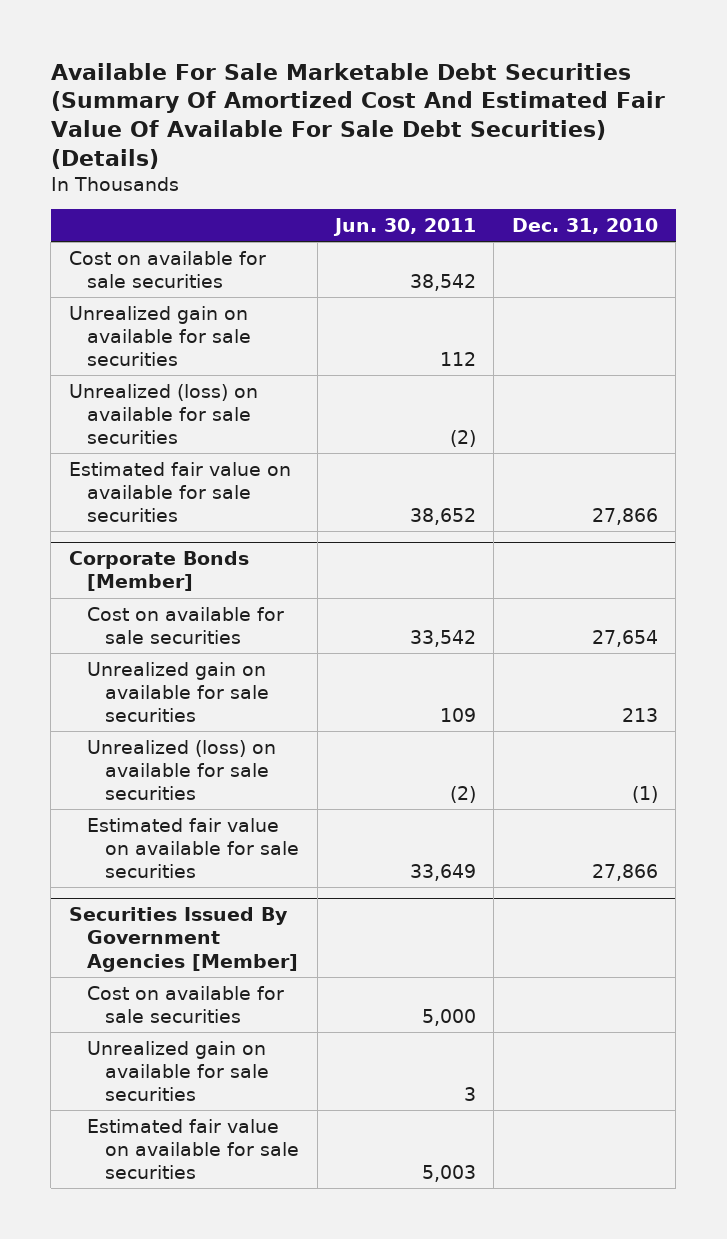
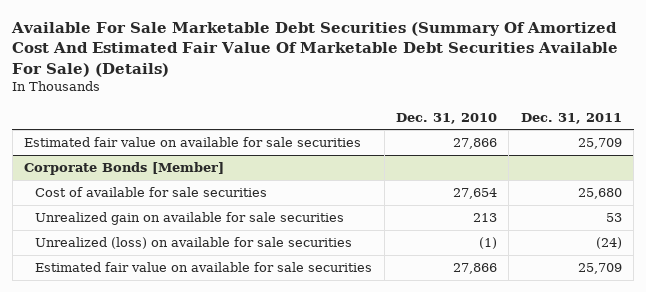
- Available For Sale Marketable Debt Securities (Summary Of Amortized Cost And Estimated Fair Value Of Available For Sale Debt Securities) (Details)
+ Available For Sale Marketable Debt Securities (Summary Of Amortized Cost And Estimated Fair Value Of Marketable Debt Securities Available For Sale) (Details)
- | Jun. 30, 2011 | Dec. 31, 2010
+ | Dec. 31, 2010 | Dec. 31, 2011
- Cost on available for sale securities | 38,542 |
- Unrealized gain on available for sale securities | 112 |
- Unrealized (loss) on available for sale securities | (2) |
@ Corporate Bonds [Member]
- Cost on available for sale securities | 33,542 | 27,654
+ Cost of available for sale securities | 27,654 | 25,680
- Securities Issued By Government Agencies [Member]
- Cost on available for sale securities | 5,000 |
- Unrealized gain on available for sale securities | 3 |
- Estimated fair value on available for sale securities | 5,003 |

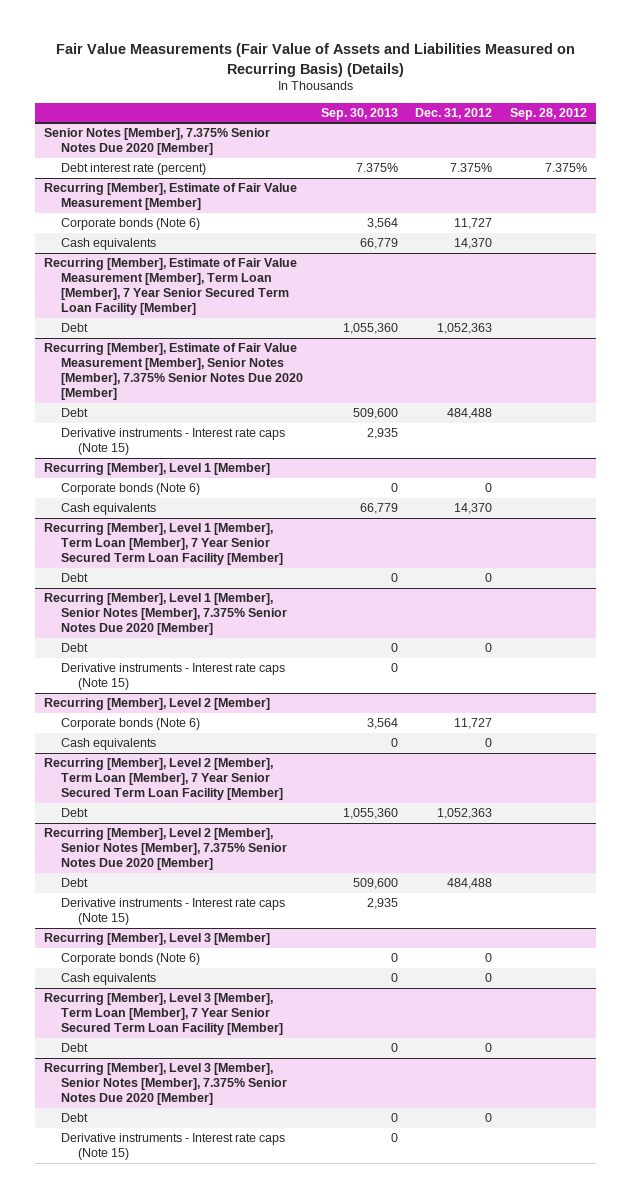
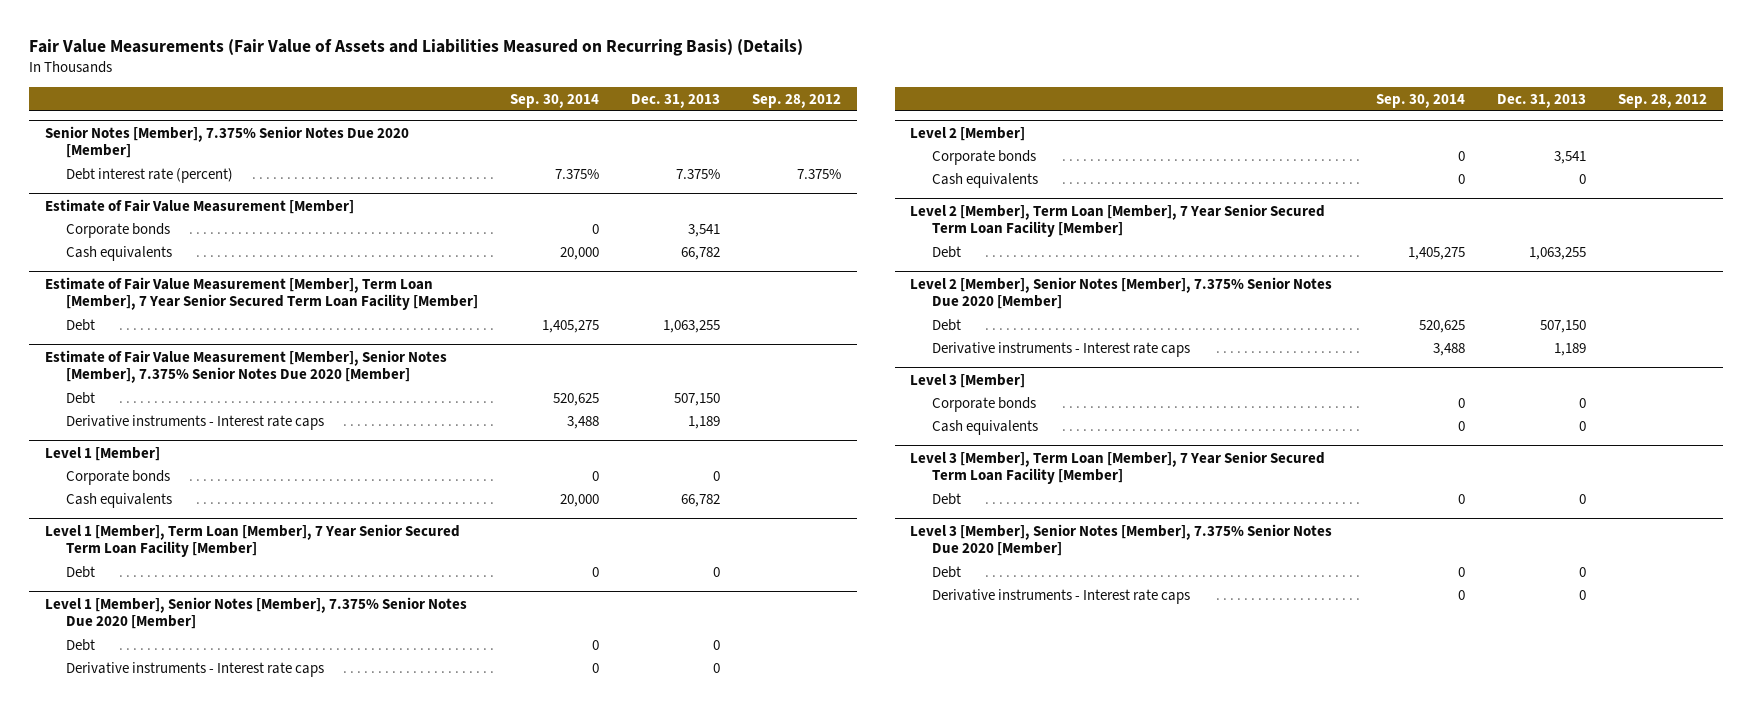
- | Sep. 30, 2013 | Dec. 31, 2012 | Sep. 28, 2012
+ | Sep. 30, 2014 | Dec. 31, 2013 | Sep. 28, 2012
- Recurring [Member], Estimate of Fair Value Measurement [Member]
- Corporate bonds (Note 6) | 3,564 | 11,727 |
+ Estimate of Fair Value Measurement [Member]
+ Corporate bonds | 0 | 3,541 |
- Recurring [Member], Estimate of Fair Value Measurement [Member], Term Loan [Member], 7 Year Senior Secured Term Loan Facility [Member]
+ Estimate of Fair Value Measurement [Member], Term Loan [Member], 7 Year Senior Secured Term Loan Facility [Member]
- Recurring [Member], Estimate of Fair Value Measurement [Member], Senior Notes [Member], 7.375% Senior Notes Due 2020 [Member]
+ Estimate of Fair Value Measurement [Member], Senior Notes [Member], 7.375% Senior Notes Due 2020 [Member]
- Derivative instruments - Interest rate caps (Note 15) | 2,935 | |
- Recurring [Member], Level 1 [Member]
- Corporate bonds (Note 6) | 0 | 0 |
+ Derivative instruments - Interest rate caps | 3,488 | 1,189 |
+ Level 1 [Member]
+ Corporate bonds | 0 | 0 |
- Recurring [Member], Level 1 [Member], Term Loan [Member], 7 Year Senior Secured Term Loan Facility [Member]
+ Level 1 [Member], Term Loan [Member], 7 Year Senior Secured Term Loan Facility [Member]
- Recurring [Member], Level 1 [Member], Senior Notes [Member], 7.375% Senior Notes Due 2020 [Member]
+ Level 1 [Member], Senior Notes [Member], 7.375% Senior Notes Due 2020 [Member]
- Derivative instruments - Interest rate caps (Note 15) | 0 | |
- Recurring [Member], Level 2 [Member]
- Corporate bonds (Note 6) | 3,564 | 11,727 |
+ Derivative instruments - Interest rate caps | 0 | 0 |
+ Level 2 [Member]
+ Corporate bonds | 0 | 3,541 |
- Recurring [Member], Level 2 [Member], Term Loan [Member], 7 Year Senior Secured Term Loan Facility [Member]
+ Level 2 [Member], Term Loan [Member], 7 Year Senior Secured Term Loan Facility [Member]
- Recurring [Member], Level 2 [Member], Senior Notes [Member], 7.375% Senior Notes Due 2020 [Member]
+ Level 2 [Member], Senior Notes [Member], 7.375% Senior Notes Due 2020 [Member]
- Derivative instruments - Interest rate caps (Note 15) | 2,935 | |
- Recurring [Member], Level 3 [Member]
- Corporate bonds (Note 6) | 0 | 0 |
+ Derivative instruments - Interest rate caps | 3,488 | 1,189 |
+ Level 3 [Member]
+ Corporate bonds | 0 | 0 |
- Recurring [Member], Level 3 [Member], Term Loan [Member], 7 Year Senior Secured Term Loan Facility [Member]
+ Level 3 [Member], Term Loan [Member], 7 Year Senior Secured Term Loan Facility [Member]
- Recurring [Member], Level 3 [Member], Senior Notes [Member], 7.375% Senior Notes Due 2020 [Member]
+ Level 3 [Member], Senior Notes [Member], 7.375% Senior Notes Due 2020 [Member]
- Derivative instruments - Interest rate caps (Note 15) | 0 | |
+ Derivative instruments - Interest rate caps | 0 | 0 |

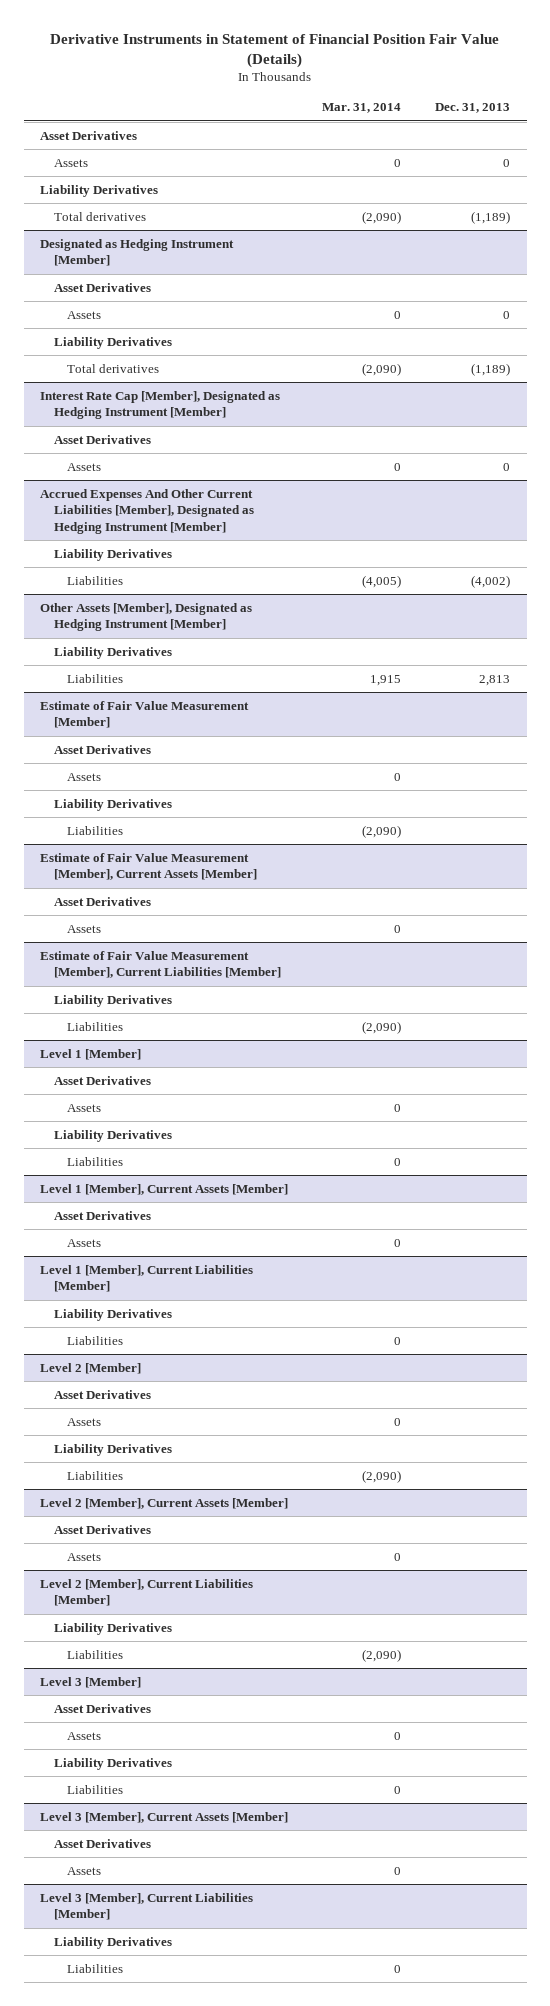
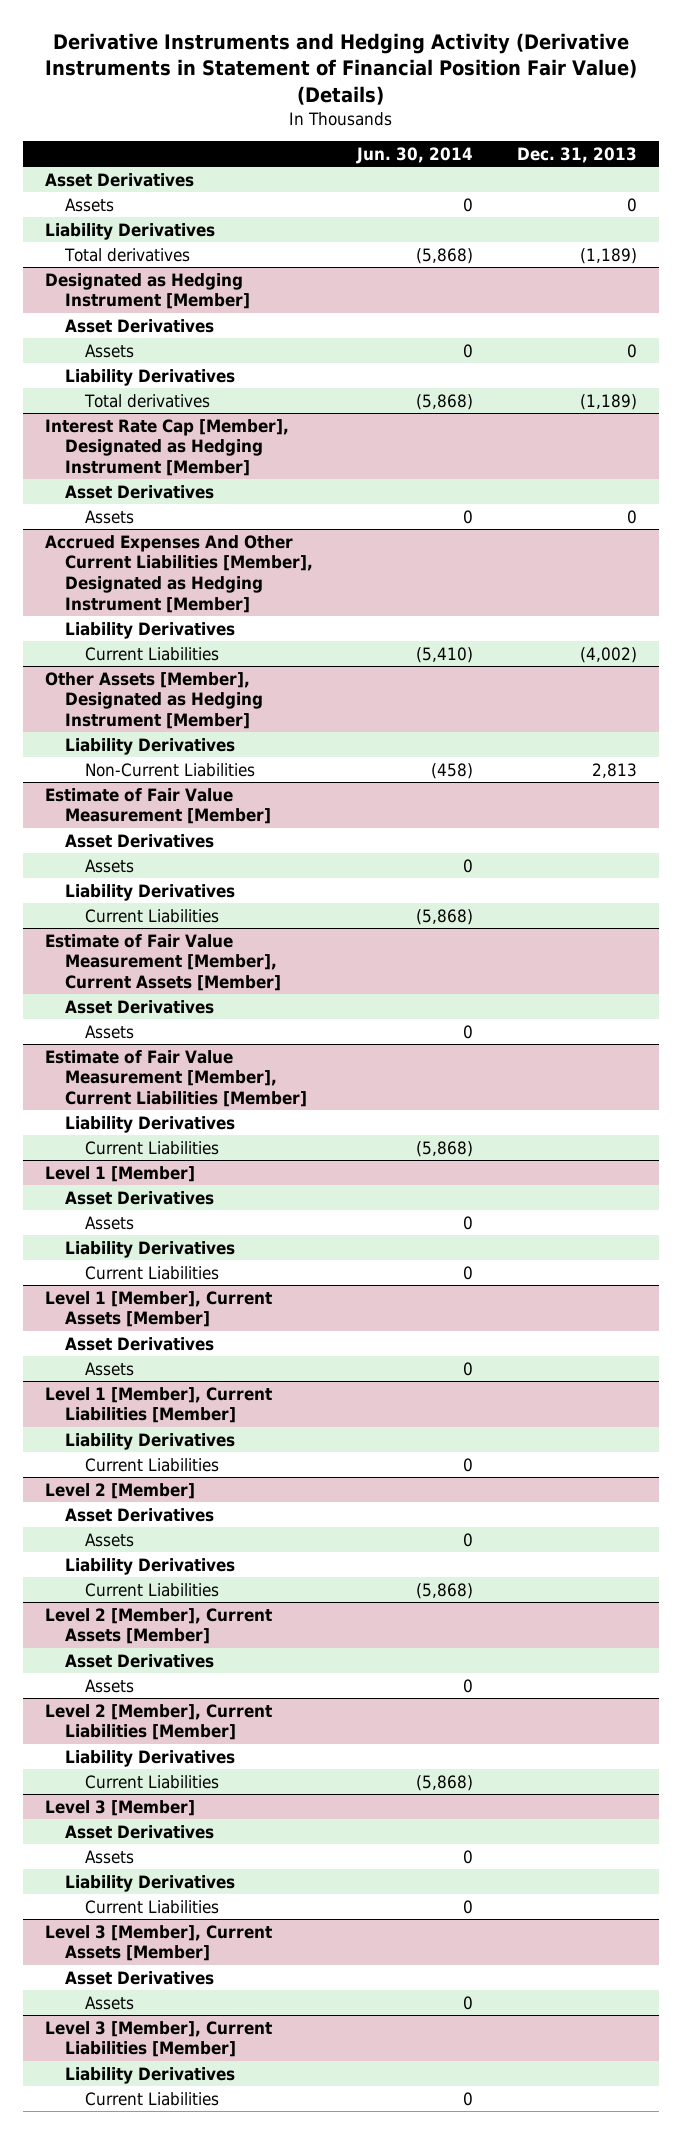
- Derivative Instruments in Statement of Financial Position Fair Value (Details)
+ Derivative Instruments and Hedging Activity (Derivative Instruments in Statement of Financial Position Fair Value) (Details)
- | Mar. 31, 2014 | Dec. 31, 2013
+ | Jun. 30, 2014 | Dec. 31, 2013
@ Accrued Expenses And Other Current Liabilities [Member], Designated as Hedging Instrument [Member]
- Liabilities | (4,005) | (4,002)
+ Current Liabilities | (5,410) | (4,002)
@ Other Assets [Member], Designated as Hedging Instrument [Member]
- Liabilities | 1,915 | 2,813
+ Non-Current Liabilities | (458) | 2,813
@ Estimate of Fair Value Measurement [Member]
- Liabilities | (2,090) |
+ Current Liabilities | (5,868) |
@ Estimate of Fair Value Measurement [Member], Current Liabilities [Member]
- Liabilities | (2,090) |
+ Current Liabilities | (5,868) |
@ Level 1 [Member]
- Liabilities | 0 |
+ Current Liabilities | 0 |
@ Level 1 [Member], Current Liabilities [Member]
- Liabilities | 0 |
+ Current Liabilities | 0 |
@ Level 2 [Member]
- Liabilities | (2,090) |
+ Current Liabilities | (5,868) |
@ Level 2 [Member], Current Liabilities [Member]
- Liabilities | (2,090) |
+ Current Liabilities | (5,868) |
@ Level 3 [Member]
- Liabilities | 0 |
+ Current Liabilities | 0 |
@ Level 3 [Member], Current Liabilities [Member]
- Liabilities | 0 |
+ Current Liabilities | 0 |

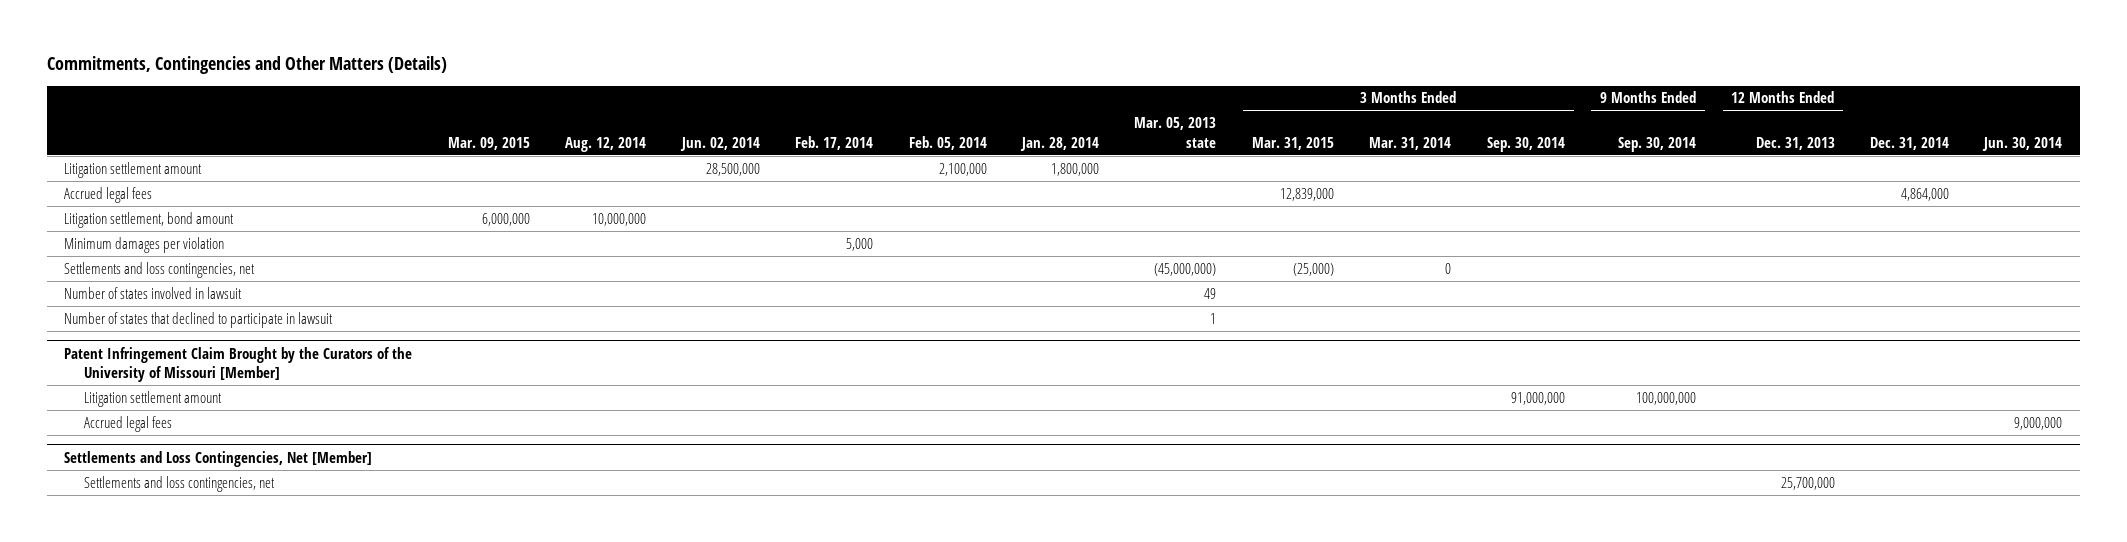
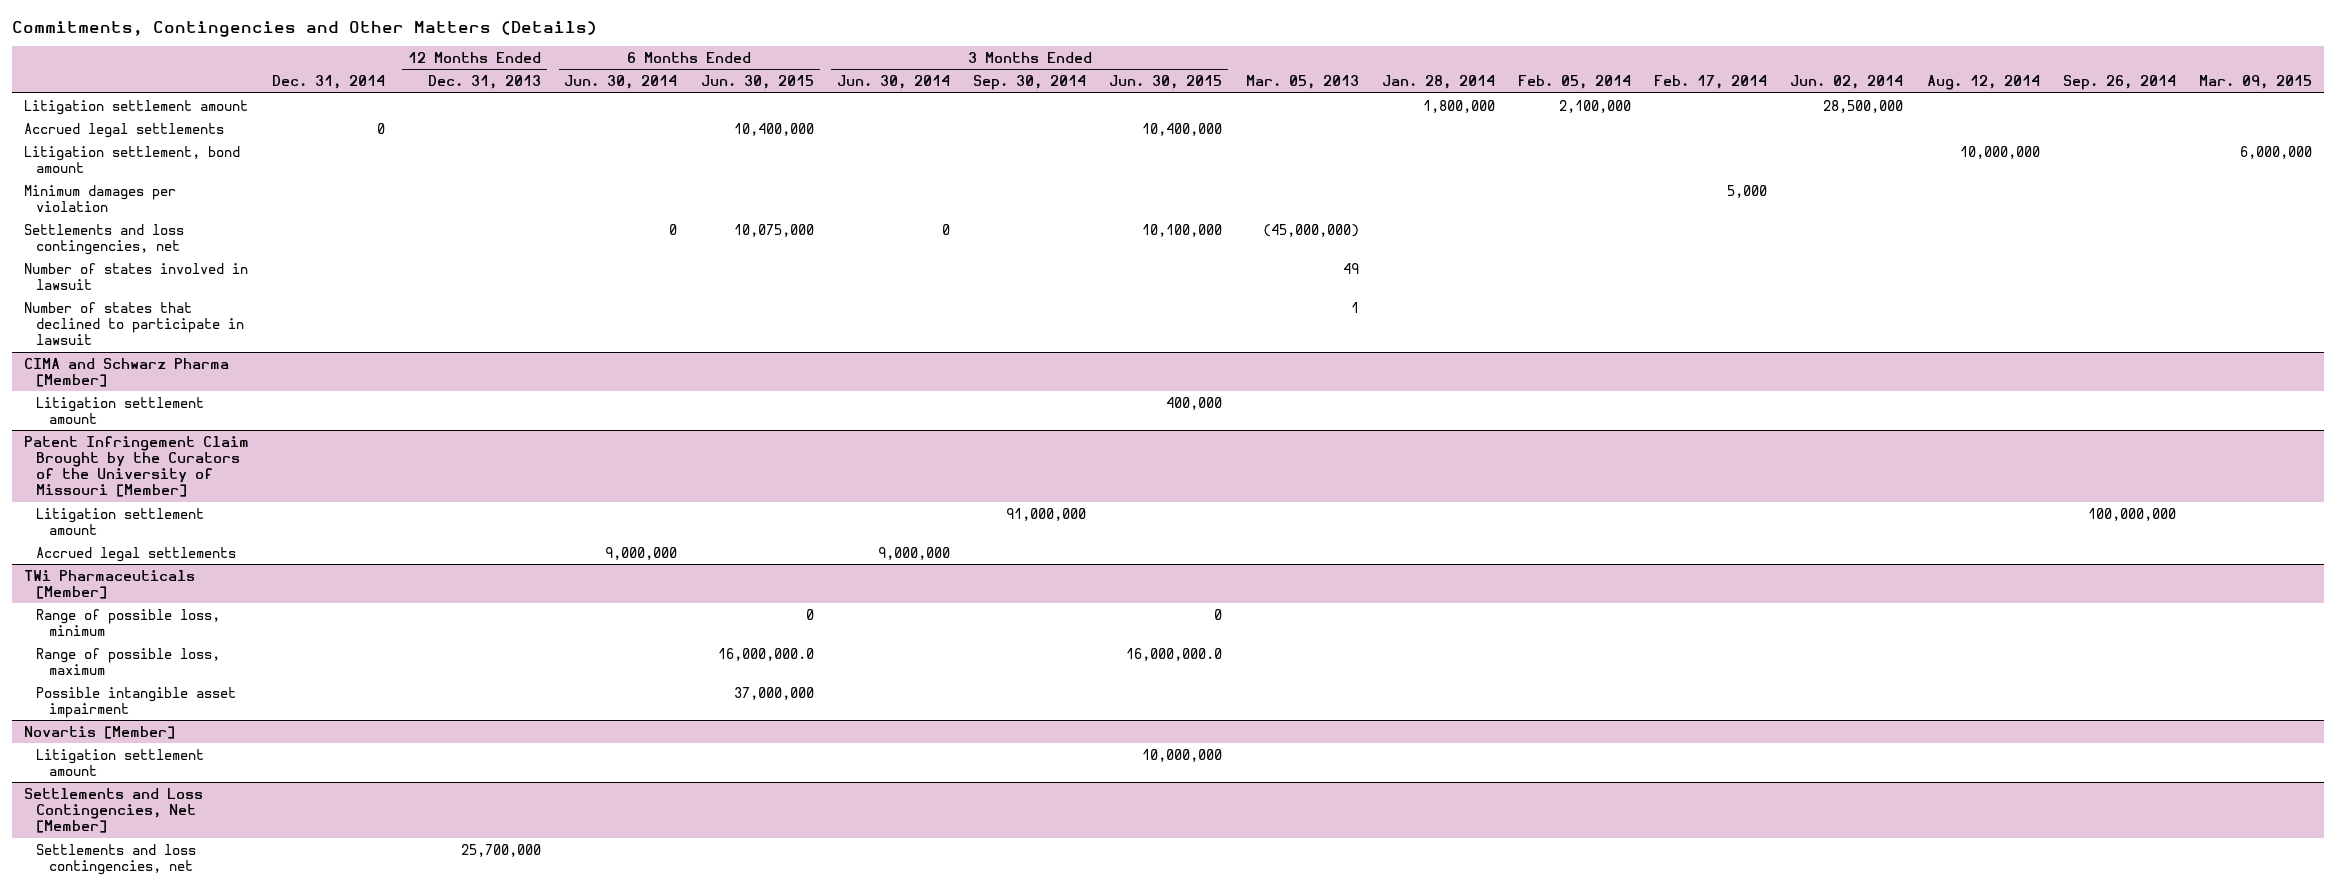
- | Mar. 09, 2015 | Aug. 12, 2014 | Jun. 02, 2014 | Feb. 17, 2014 | Feb. 05, 2014 | Jan. 28, 2014 | Mar. 05, 2013 state | 3 Months Ended Mar. 31, 2015 | 3 Months Ended Mar. 31, 2014 | 3 Months Ended Sep. 30, 2014 | 9 Months Ended Sep. 30, 2014 | 12 Months Ended Dec. 31, 2013 | Dec. 31, 2014 | Jun. 30, 2014
+ | Dec. 31, 2014 | 12 Months Ended Dec. 31, 2013 | 6 Months Ended Jun. 30, 2014 | 6 Months Ended Jun. 30, 2015 | 3 Months Ended Jun. 30, 2014 | 3 Months Ended Sep. 30, 2014 | 3 Months Ended Jun. 30, 2015 | Mar. 05, 2013 | Jan. 28, 2014 | Feb. 05, 2014 | Feb. 17, 2014 | Jun. 02, 2014 | Aug. 12, 2014 | Sep. 26, 2014 | Mar. 09, 2015
- Accrued legal fees | | | | | | | | 12,839,000 | | | | | 4,864,000 |
+ Accrued legal settlements | 0 | | | 10,400,000 | | | 10,400,000 | | | | | | | |
+ CIMA and Schwarz Pharma [Member]
+ Litigation settlement amount | | | | | | | 400,000 | | | | | | | |
@ Patent Infringement Claim Brought by the Curators of the University of Missouri [Member]
- Accrued legal fees | | | | | | | | | | | | | | 9,000,000
+ Accrued legal settlements | | | 9,000,000 | | 9,000,000 | | | | | | | | | |
+ TWi Pharmaceuticals [Member]
+ Range of possible loss, minimum | | | | 0 | | | 0 | | | | | | | |
+ Range of possible loss, maximum | | | | 16,000,000.0 | | | 16,000,000.0 | | | | | | | |
+ Possible intangible asset impairment | | | | 37,000,000 | | | | | | | | | | |
+ Novartis [Member]
+ Litigation settlement amount | | | | | | | 10,000,000 | | | | | | | |

